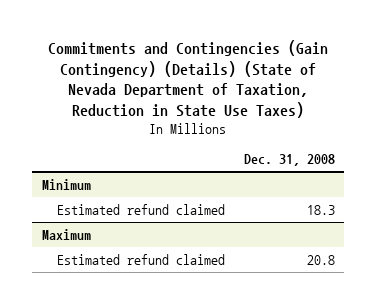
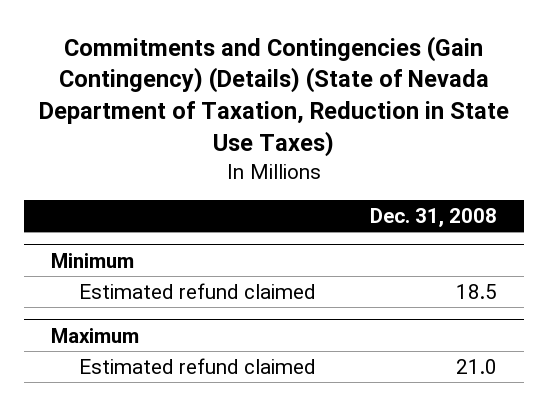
@ Minimum
- Estimated refund claimed | 18.3
+ Estimated refund claimed | 18.5
@ Maximum
- Estimated refund claimed | 20.8
+ Estimated refund claimed | 21.0

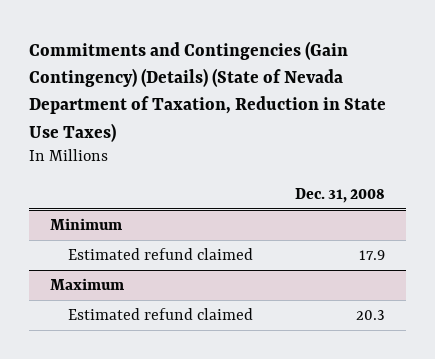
@ Minimum
- Estimated refund claimed | 18.5
+ Estimated refund claimed | 17.9
@ Maximum
- Estimated refund claimed | 21.0
+ Estimated refund claimed | 20.3

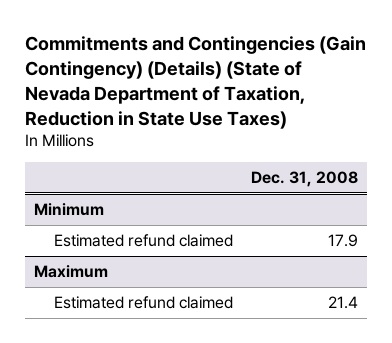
@ Maximum
- Estimated refund claimed | 20.3
+ Estimated refund claimed | 21.4

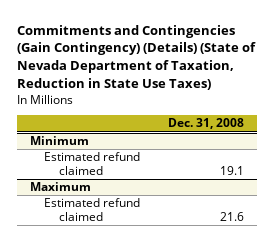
@ Minimum
- Estimated refund claimed | 17.9
+ Estimated refund claimed | 19.1
@ Maximum
- Estimated refund claimed | 21.4
+ Estimated refund claimed | 21.6

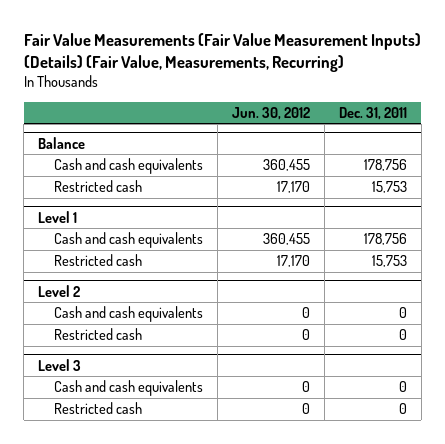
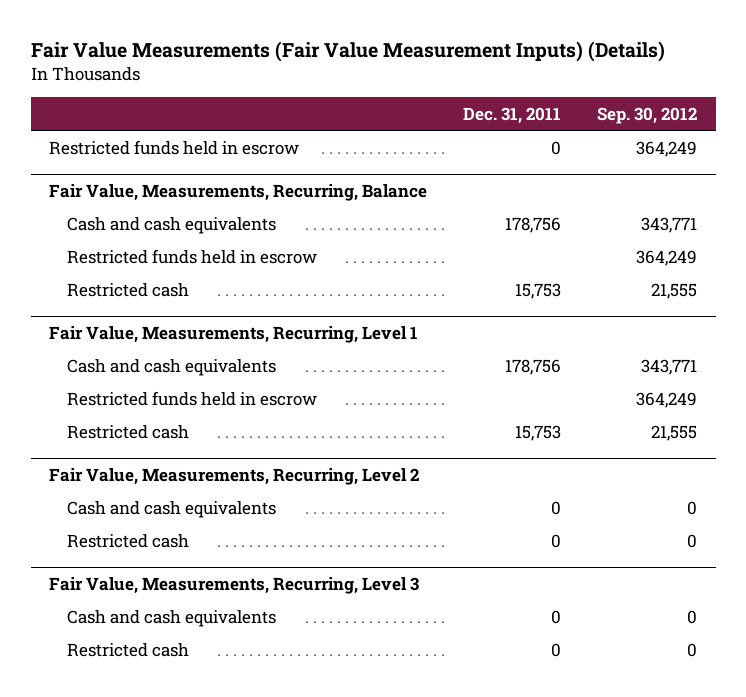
- Fair Value Measurements (Fair Value Measurement Inputs) (Details) (Fair Value, Measurements, Recurring)
+ Fair Value Measurements (Fair Value Measurement Inputs) (Details)
- | Jun. 30, 2012 | Dec. 31, 2011
+ | Dec. 31, 2011 | Sep. 30, 2012
- Balance
+ Restricted funds held in escrow | 0 | 364,249
+ Fair Value, Measurements, Recurring, Balance
+ Restricted funds held in escrow | | 364,249
- Level 1
+ Fair Value, Measurements, Recurring, Level 1
+ Restricted funds held in escrow | | 364,249
- Level 2
+ Fair Value, Measurements, Recurring, Level 2
- Level 3
+ Fair Value, Measurements, Recurring, Level 3

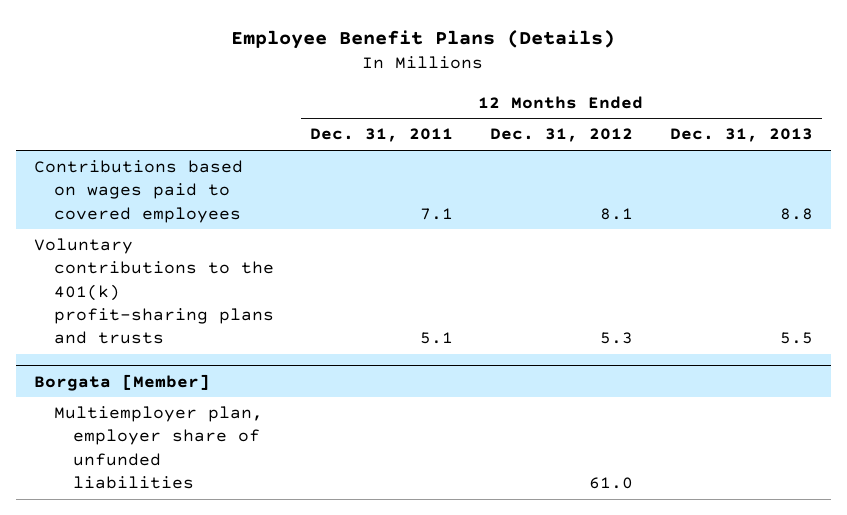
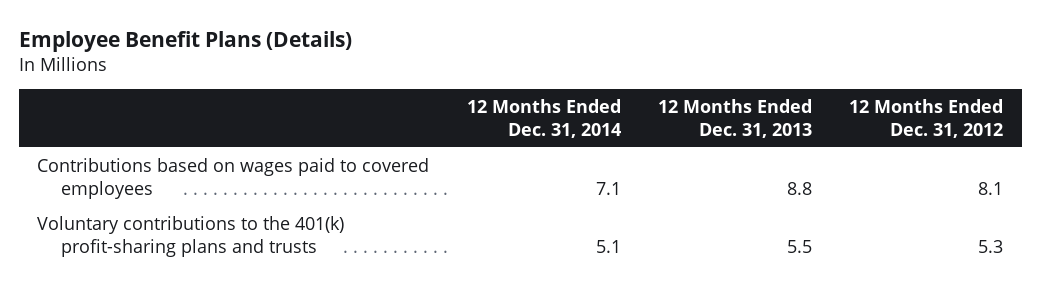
- | 12 Months Ended Dec. 31, 2011 | 12 Months Ended Dec. 31, 2012 | 12 Months Ended Dec. 31, 2013
+ | 12 Months Ended Dec. 31, 2014 | 12 Months Ended Dec. 31, 2013 | 12 Months Ended Dec. 31, 2012
- Borgata [Member]
- Multiemployer plan, employer share of unfunded liabilities | | 61.0 |

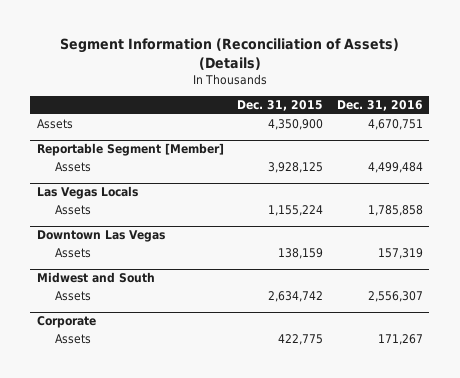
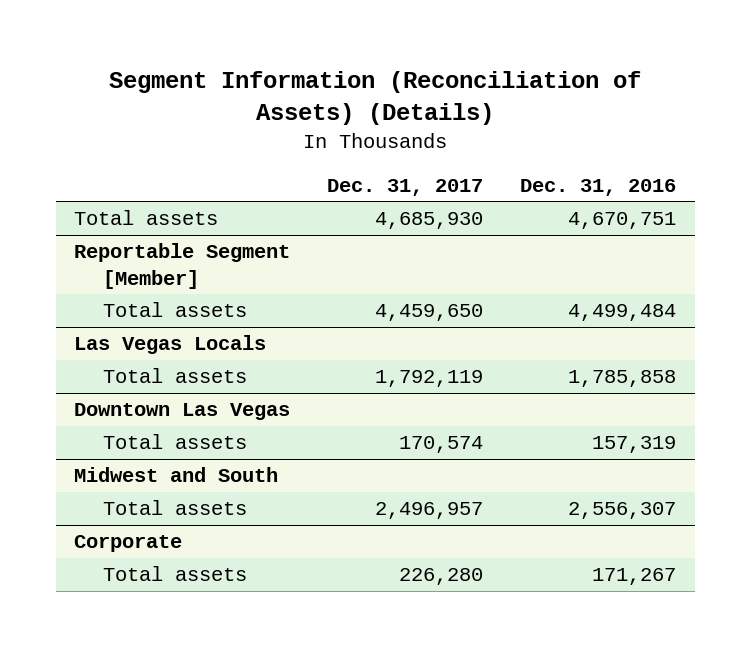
- | Dec. 31, 2015 | Dec. 31, 2016
+ | Dec. 31, 2017 | Dec. 31, 2016
- Assets | 4,350,900 | 4,670,751
+ Total assets | 4,685,930 | 4,670,751
@ Reportable Segment [Member]
- Assets | 3,928,125 | 4,499,484
+ Total assets | 4,459,650 | 4,499,484
@ Las Vegas Locals
- Assets | 1,155,224 | 1,785,858
+ Total assets | 1,792,119 | 1,785,858
@ Downtown Las Vegas
- Assets | 138,159 | 157,319
+ Total assets | 170,574 | 157,319
@ Midwest and South
- Assets | 2,634,742 | 2,556,307
+ Total assets | 2,496,957 | 2,556,307
@ Corporate
- Assets | 422,775 | 171,267
+ Total assets | 226,280 | 171,267

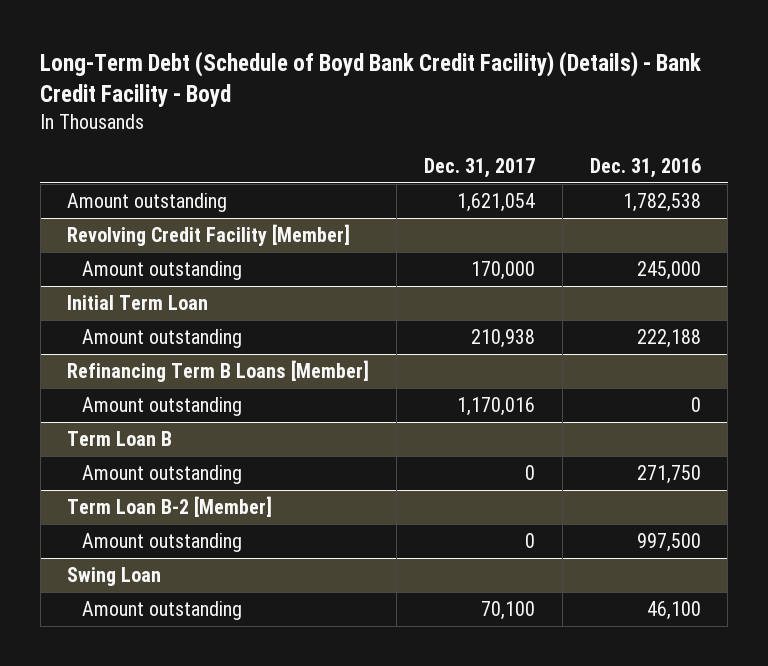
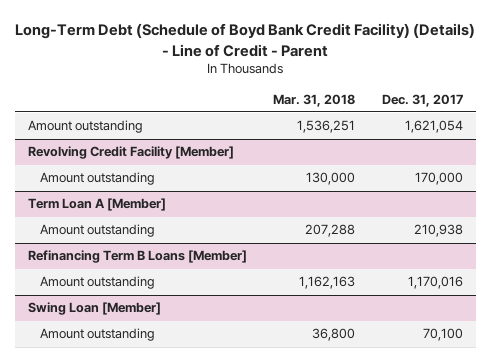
- Long-Term Debt (Schedule of Boyd Bank Credit Facility) (Details) - Bank Credit Facility - Boyd
+ Long-Term Debt (Schedule of Boyd Bank Credit Facility) (Details) - Line of Credit - Parent
- | Dec. 31, 2017 | Dec. 31, 2016
+ | Mar. 31, 2018 | Dec. 31, 2017
- Initial Term Loan
+ Term Loan A [Member]
- Term Loan B
- Amount outstanding | 0 | 271,750
- Term Loan B-2 [Member]
- Amount outstanding | 0 | 997,500
- Swing Loan
+ Swing Loan [Member]

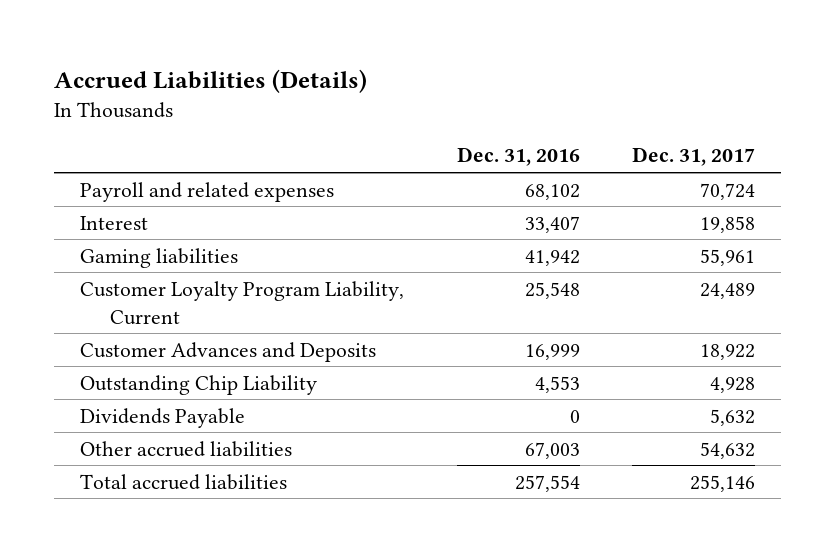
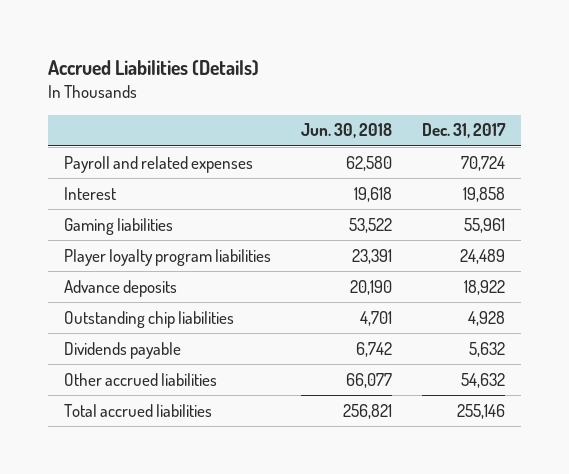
- | Dec. 31, 2016 | Dec. 31, 2017
+ | Jun. 30, 2018 | Dec. 31, 2017
- Customer Loyalty Program Liability, Current | 25,548 | 24,489
- Customer Advances and Deposits | 16,999 | 18,922
- Outstanding Chip Liability | 4,553 | 4,928
- Dividends Payable | 0 | 5,632
+ Player loyalty program liabilities | 23,391 | 24,489
+ Advance deposits | 20,190 | 18,922
+ Outstanding chip liabilities | 4,701 | 4,928
+ Dividends payable | 6,742 | 5,632

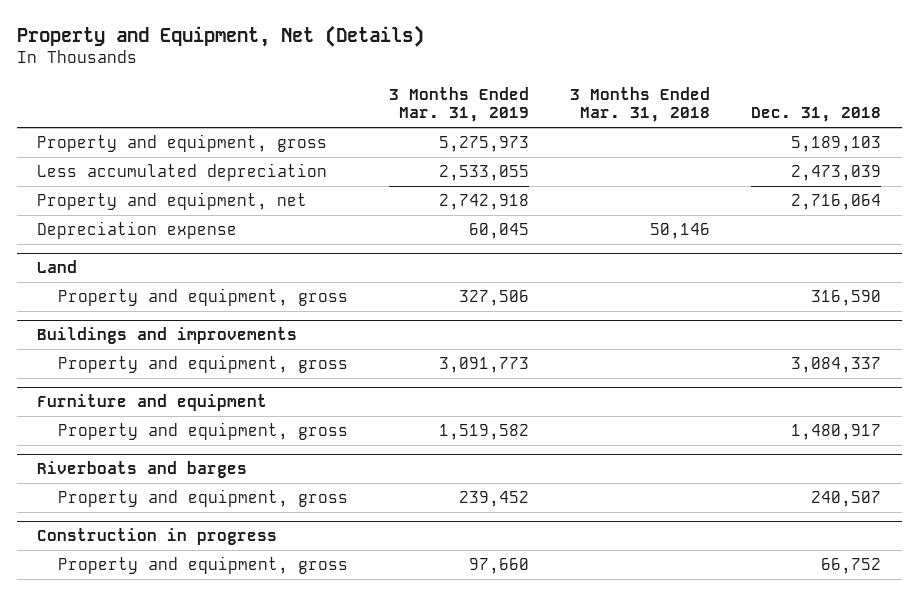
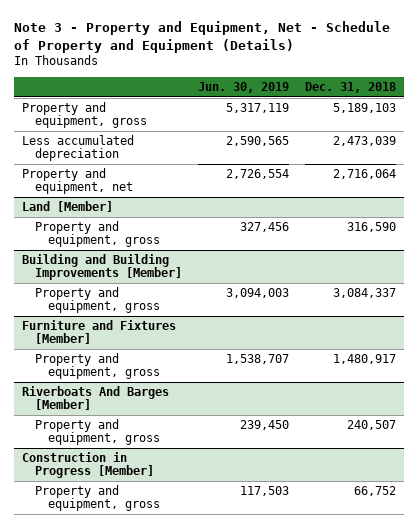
- Property and Equipment, Net (Details)
+ Note 3 - Property and Equipment, Net - Schedule of Property and Equipment (Details)
- | 3 Months Ended Mar. 31, 2019 | 3 Months Ended Mar. 31, 2018 | Dec. 31, 2018
+ | Jun. 30, 2019 | Dec. 31, 2018
- Depreciation expense | 60,045 | 50,146 |
- Land
+ Land [Member]
- Buildings and improvements
+ Building and Building Improvements [Member]
- Furniture and equipment
+ Furniture and Fixtures [Member]
- Riverboats and barges
+ Riverboats And Barges [Member]
- Construction in progress
+ Construction in Progress [Member]

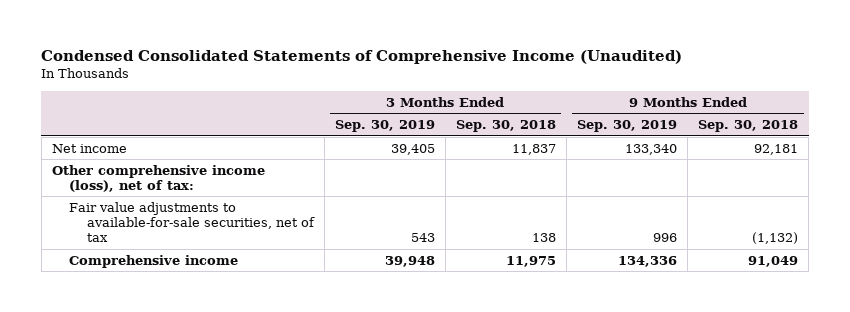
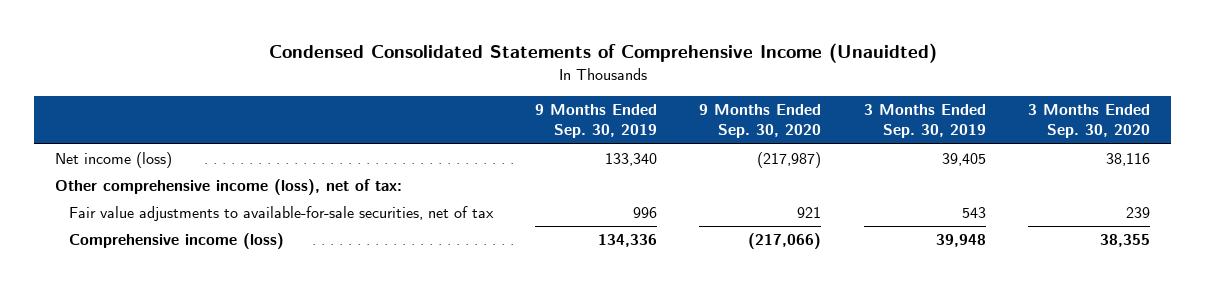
- Condensed Consolidated Statements of Comprehensive Income (Unaudited)
+ Condensed Consolidated Statements of Comprehensive Income (Unauidted)
- | 3 Months Ended Sep. 30, 2019 | 3 Months Ended Sep. 30, 2018 | 9 Months Ended Sep. 30, 2019 | 9 Months Ended Sep. 30, 2018
+ | 9 Months Ended Sep. 30, 2019 | 9 Months Ended Sep. 30, 2020 | 3 Months Ended Sep. 30, 2019 | 3 Months Ended Sep. 30, 2020
- Net income | 39,405 | 11,837 | 133,340 | 92,181
+ Net income (loss) | 133,340 | (217,987) | 39,405 | 38,116
- Comprehensive income | 39,948 | 11,975 | 134,336 | 91,049
+ Comprehensive income (loss) | 134,336 | (217,066) | 39,948 | 38,355

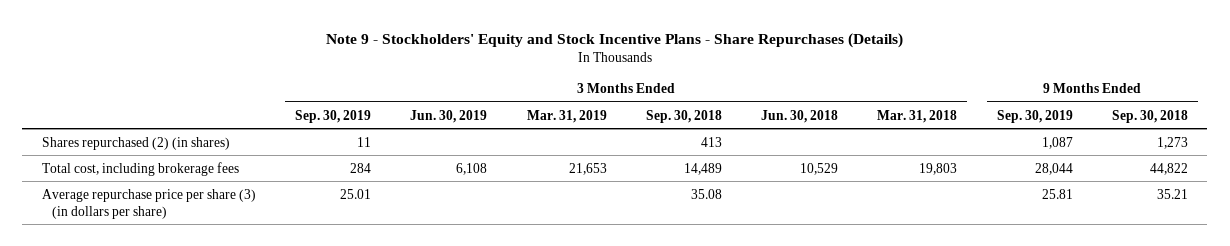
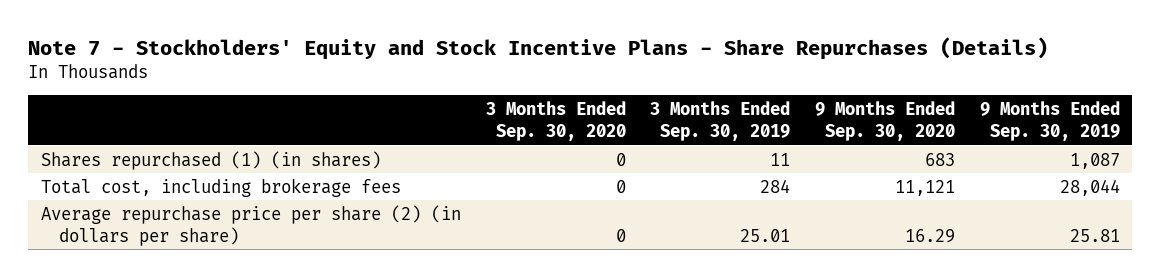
- Note 9 - Stockholders' Equity and Stock Incentive Plans - Share Repurchases (Details)
+ Note 7 - Stockholders' Equity and Stock Incentive Plans - Share Repurchases (Details)
- | 3 Months Ended Sep. 30, 2019 | 3 Months Ended Jun. 30, 2019 | 3 Months Ended Mar. 31, 2019 | 3 Months Ended Sep. 30, 2018 | 3 Months Ended Jun. 30, 2018 | 3 Months Ended Mar. 31, 2018 | 9 Months Ended Sep. 30, 2019 | 9 Months Ended Sep. 30, 2018
+ | 3 Months Ended Sep. 30, 2020 | 3 Months Ended Sep. 30, 2019 | 9 Months Ended Sep. 30, 2020 | 9 Months Ended Sep. 30, 2019
- Shares repurchased (2) (in shares) | 11 | | | 413 | | | 1,087 | 1,273
+ Shares repurchased (1) (in shares) | 0 | 11 | 683 | 1,087
- Average repurchase price per share (3) (in dollars per share) | 25.01 | | | 35.08 | | | 25.81 | 35.21
+ Average repurchase price per share (2) (in dollars per share) | 0 | 25.01 | 16.29 | 25.81

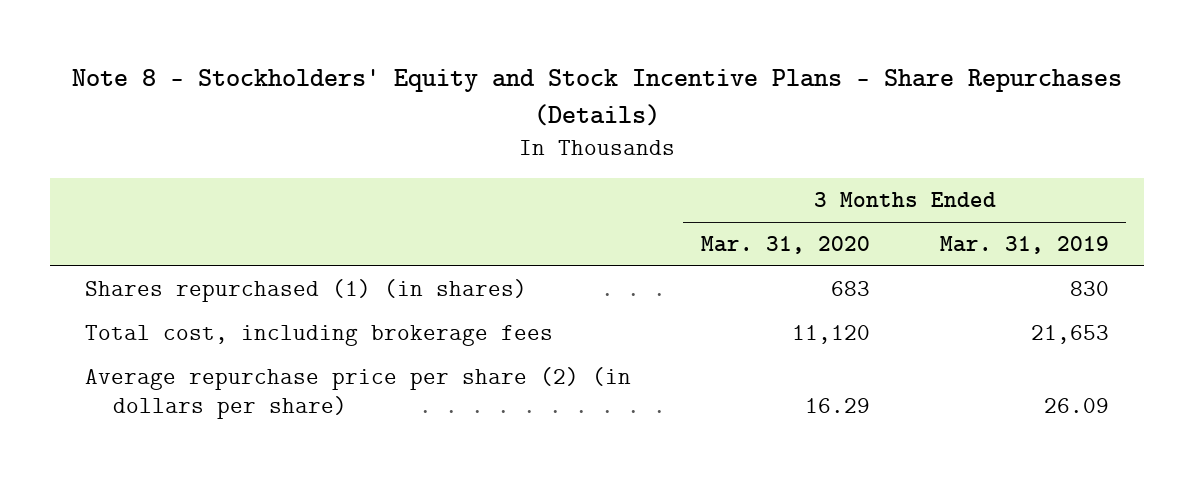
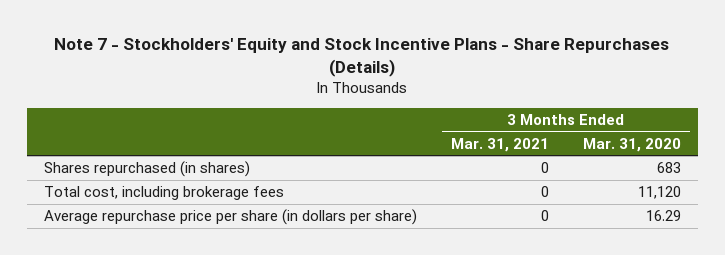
- Note 8 - Stockholders' Equity and Stock Incentive Plans - Share Repurchases (Details)
+ Note 7 - Stockholders' Equity and Stock Incentive Plans - Share Repurchases (Details)
- | 3 Months Ended Mar. 31, 2020 | 3 Months Ended Mar. 31, 2019
+ | 3 Months Ended Mar. 31, 2021 | 3 Months Ended Mar. 31, 2020
- Shares repurchased (1) (in shares) | 683 | 830
+ Shares repurchased (in shares) | 0 | 683
- Average repurchase price per share (2) (in dollars per share) | 16.29 | 26.09
+ Average repurchase price per share (in dollars per share) | 0 | 16.29

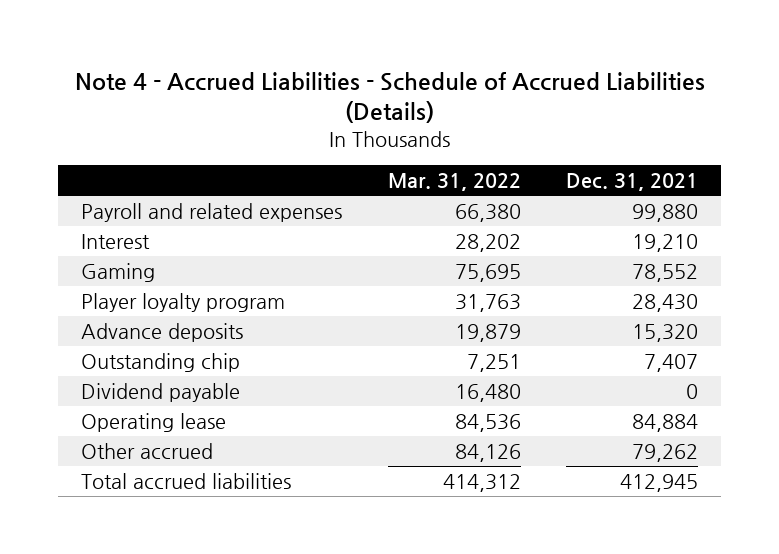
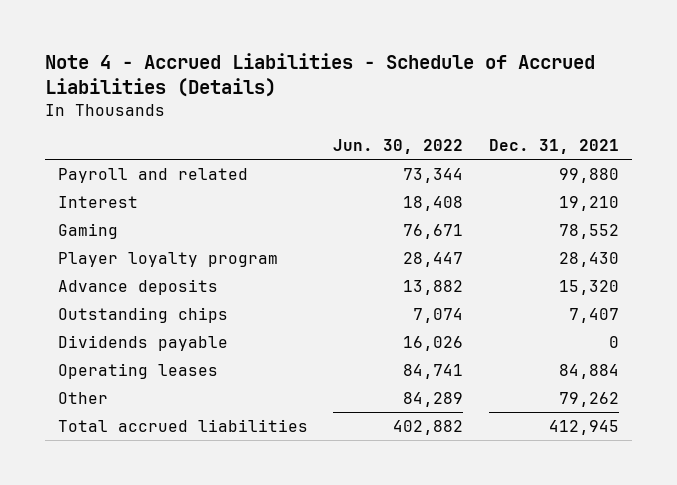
- | Mar. 31, 2022 | Dec. 31, 2021
+ | Jun. 30, 2022 | Dec. 31, 2021
- Payroll and related expenses | 66,380 | 99,880
+ Payroll and related | 73,344 | 99,880
- Outstanding chip | 7,251 | 7,407
- Dividend payable | 16,480 | 0
- Operating lease | 84,536 | 84,884
- Other accrued | 84,126 | 79,262
+ Outstanding chips | 7,074 | 7,407
+ Dividends payable | 16,026 | 0
+ Operating leases | 84,741 | 84,884
+ Other | 84,289 | 79,262

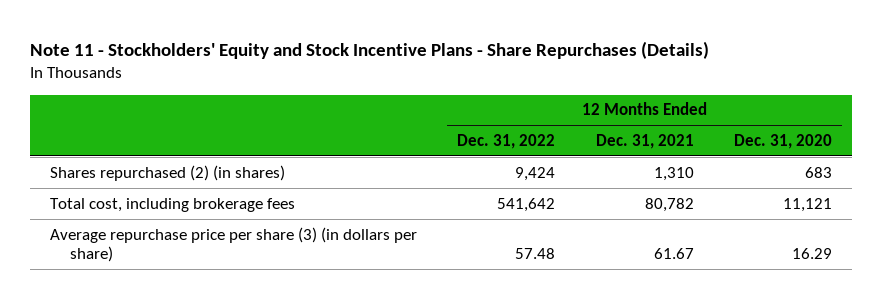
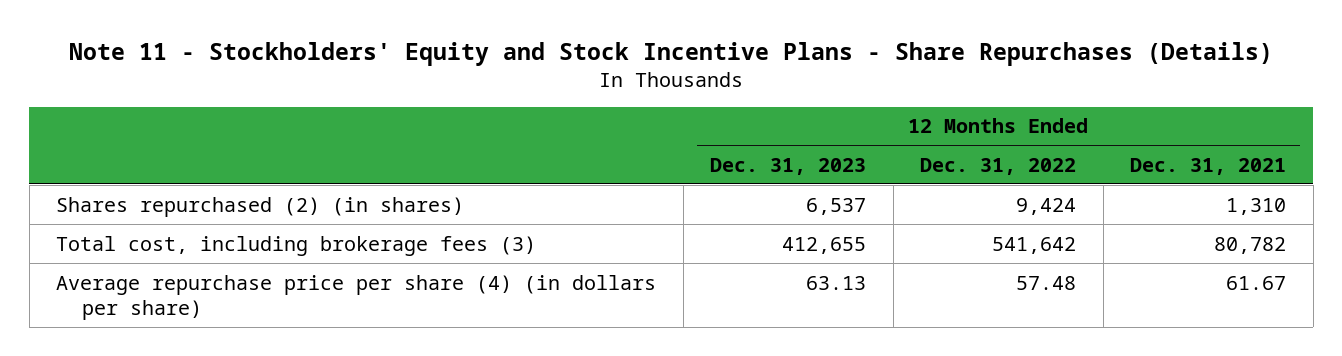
- | 12 Months Ended Dec. 31, 2022 | 12 Months Ended Dec. 31, 2021 | 12 Months Ended Dec. 31, 2020
+ | 12 Months Ended Dec. 31, 2023 | 12 Months Ended Dec. 31, 2022 | 12 Months Ended Dec. 31, 2021
- Total cost, including brokerage fees | 541,642 | 80,782 | 11,121
- Average repurchase price per share (3) (in dollars per share) | 57.48 | 61.67 | 16.29
+ Total cost, including brokerage fees (3) | 412,655 | 541,642 | 80,782
+ Average repurchase price per share (4) (in dollars per share) | 63.13 | 57.48 | 61.67

